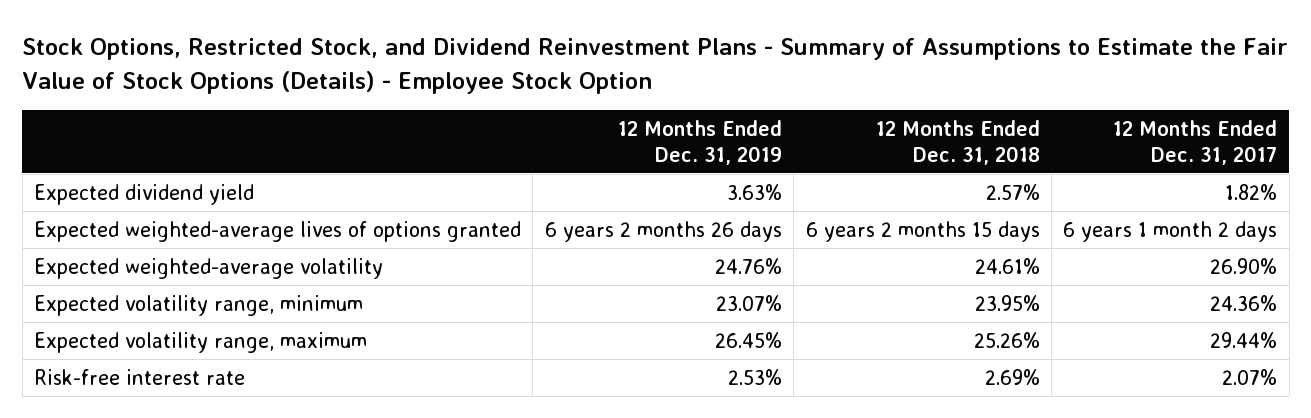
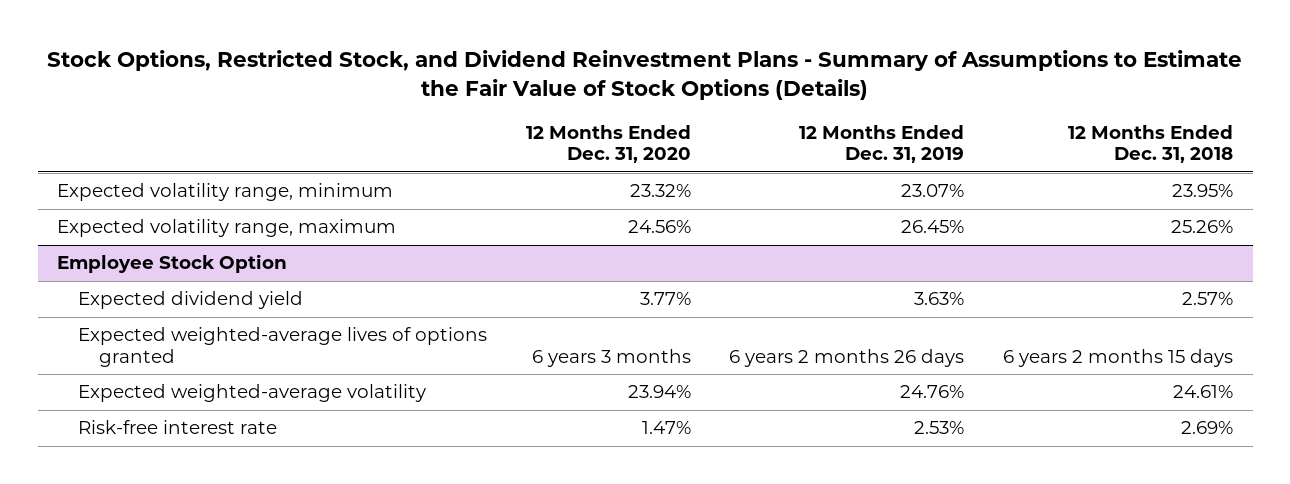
- Stock Options, Restricted Stock, and Dividend Reinvestment Plans - Summary of Assumptions to Estimate the Fair Value of Stock Options (Details) - Employee Stock Option
+ Stock Options, Restricted Stock, and Dividend Reinvestment Plans - Summary of Assumptions to Estimate the Fair Value of Stock Options (Details)
- | 12 Months Ended Dec. 31, 2019 | 12 Months Ended Dec. 31, 2018 | 12 Months Ended Dec. 31, 2017
+ | 12 Months Ended Dec. 31, 2020 | 12 Months Ended Dec. 31, 2019 | 12 Months Ended Dec. 31, 2018
moved up: Expected volatility range, minimum | 23.32% | 23.07% | 23.95%
moved up: Expected volatility range, maximum | 24.56% | 26.45% | 25.26%
+ Employee Stock Option

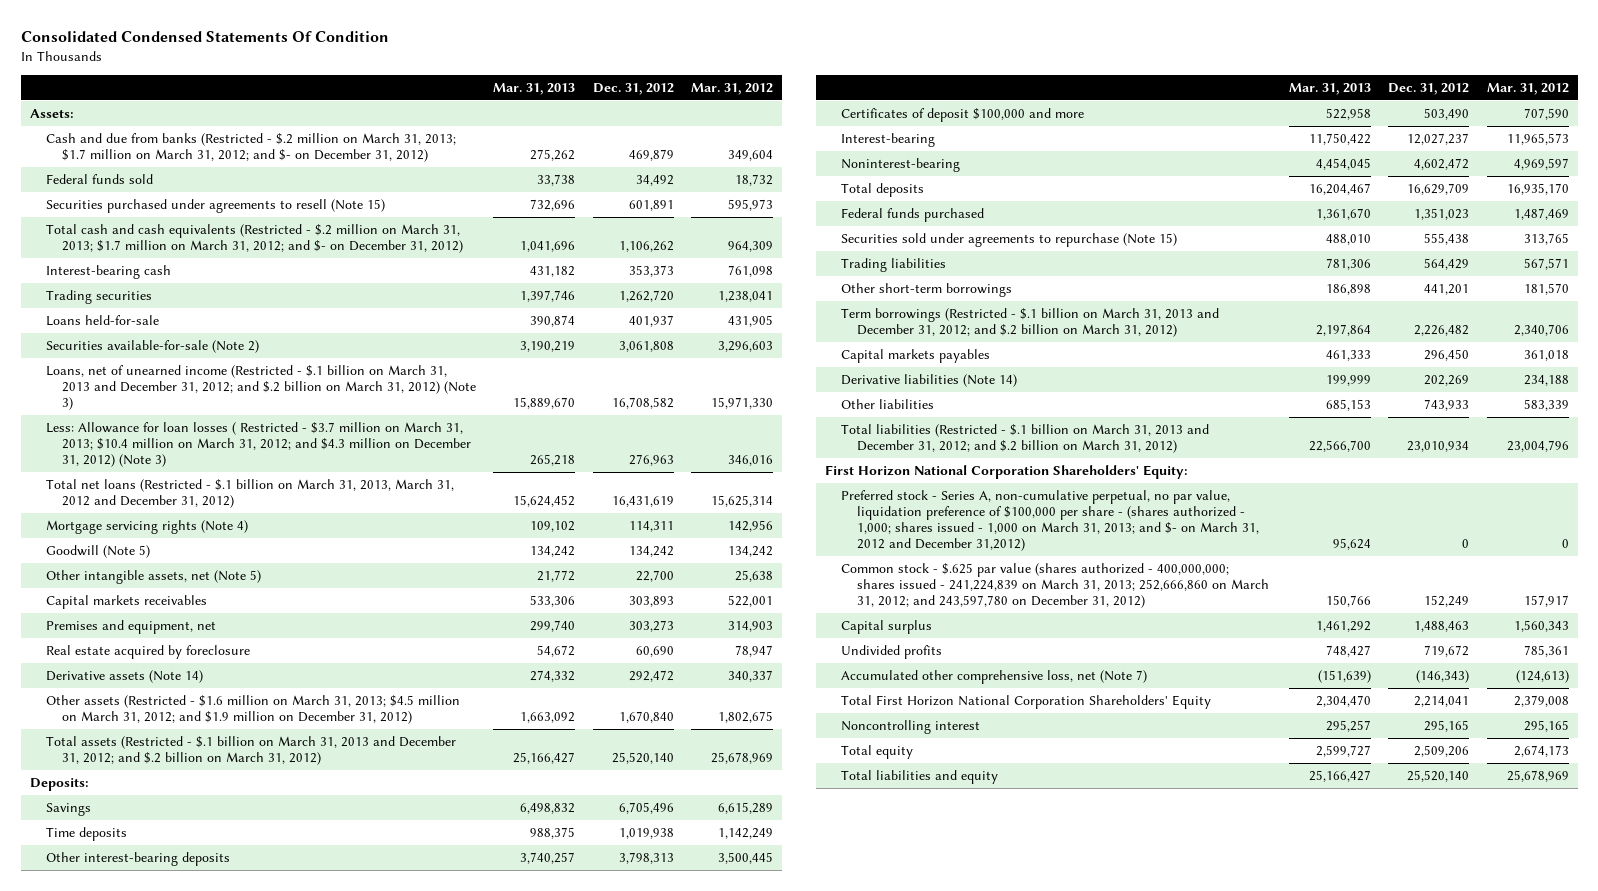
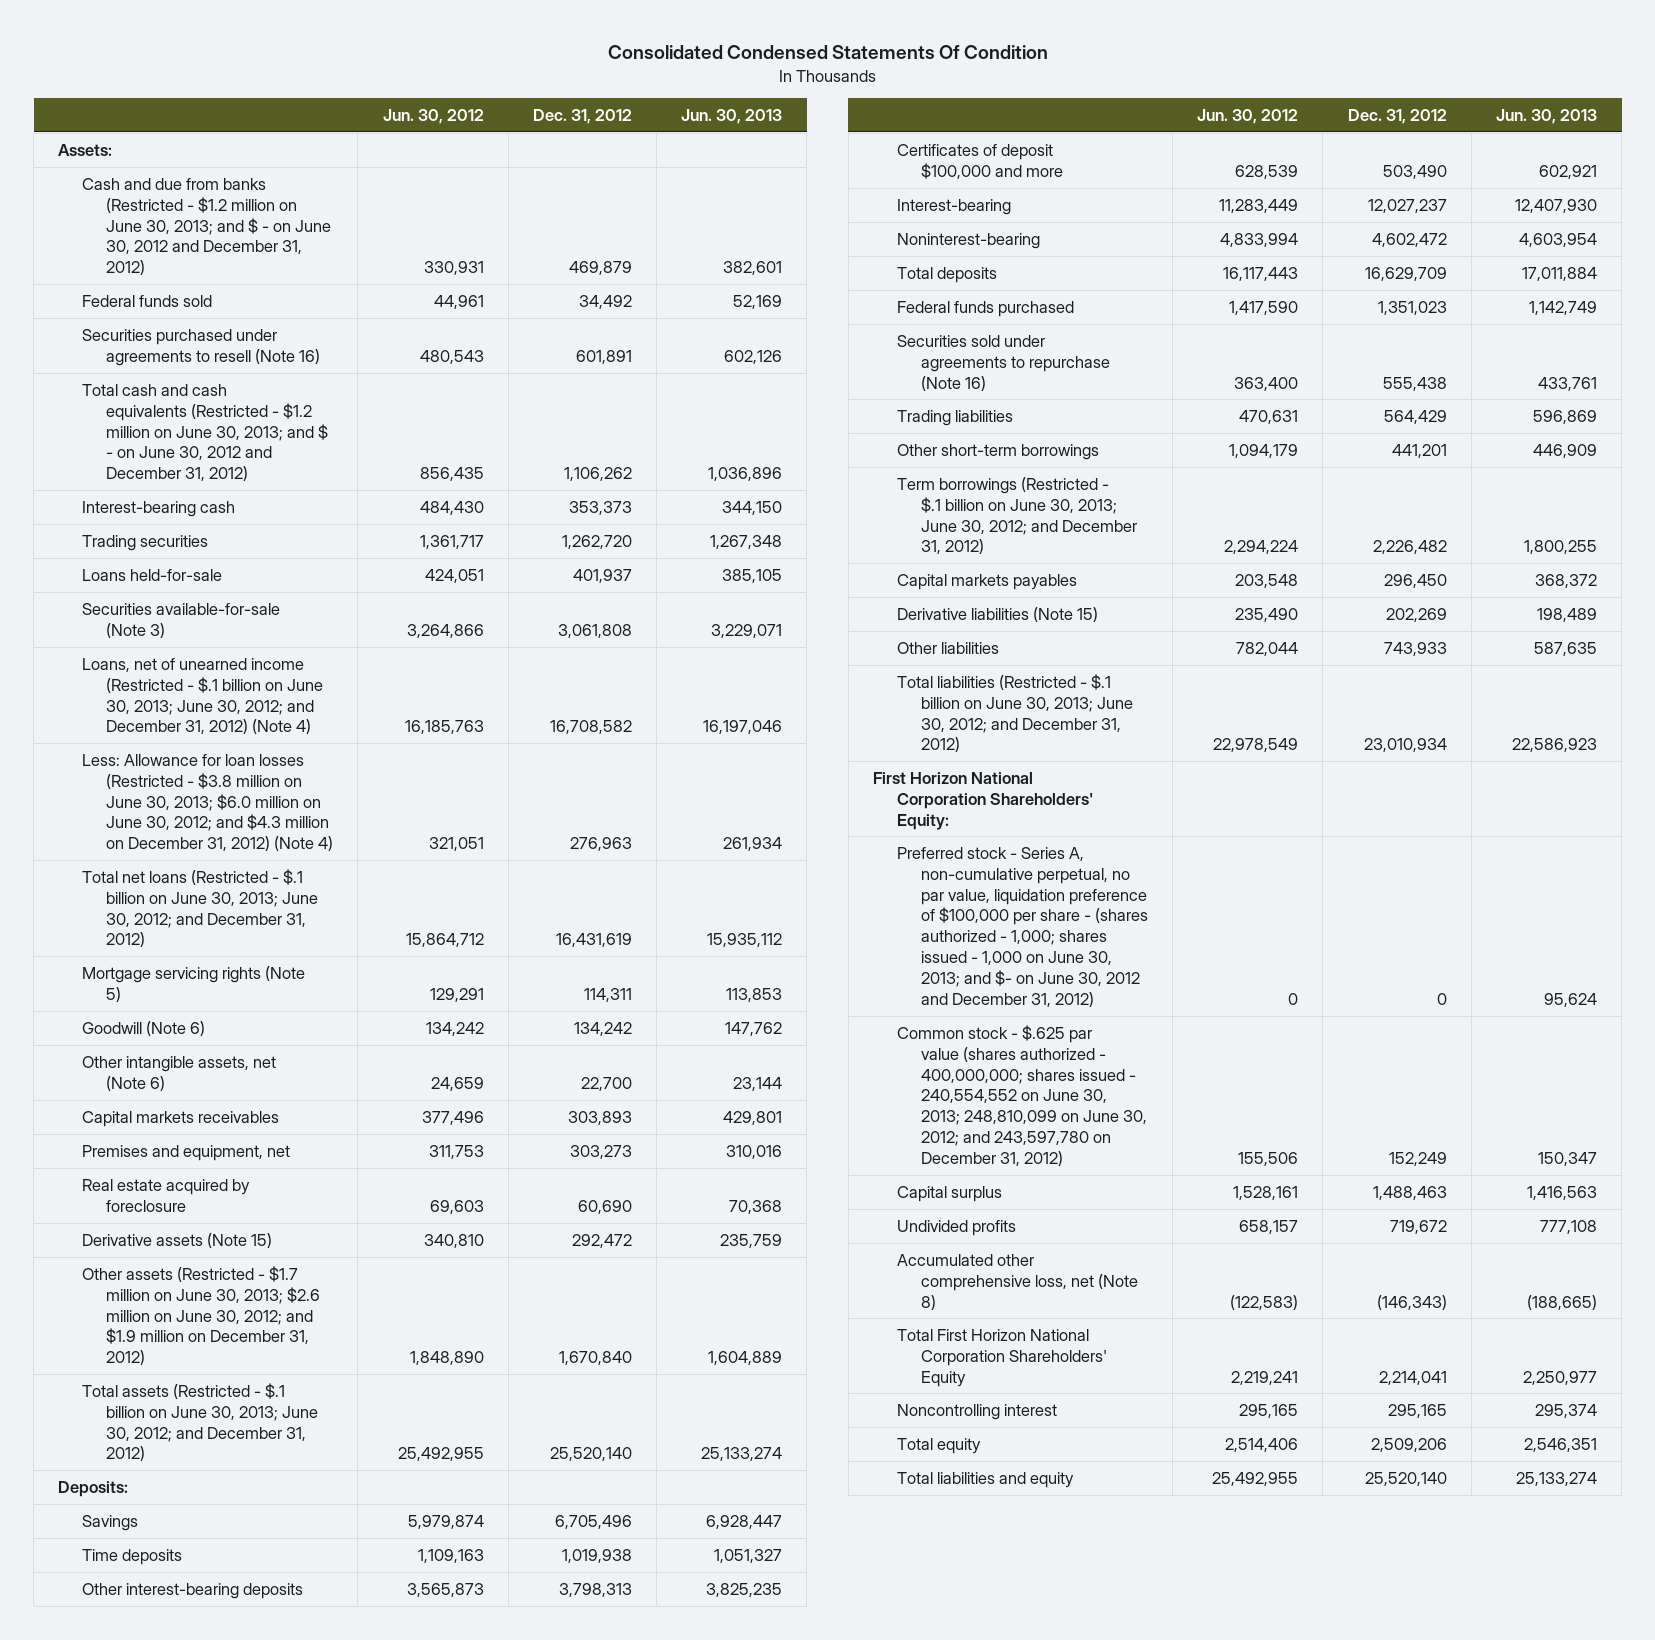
- | Mar. 31, 2013 | Dec. 31, 2012 | Mar. 31, 2012
+ | Jun. 30, 2012 | Dec. 31, 2012 | Jun. 30, 2013
- Cash and due from banks (Restricted - $.2 million on March 31, 2013; $1.7 million on March 31, 2012; and $- on December 31, 2012) | 275,262 | 469,879 | 349,604
+ Cash and due from banks (Restricted - $1.2 million on June 30, 2013; and $ - on June 30, 2012 and December 31, 2012) | 330,931 | 469,879 | 382,601
- Securities purchased under agreements to resell (Note 15) | 732,696 | 601,891 | 595,973
- Total cash and cash equivalents (Restricted - $.2 million on March 31, 2013; $1.7 million on March 31, 2012; and $- on December 31, 2012) | 1,041,696 | 1,106,262 | 964,309
+ Securities purchased under agreements to resell (Note 16) | 480,543 | 601,891 | 602,126
+ Total cash and cash equivalents (Restricted - $1.2 million on June 30, 2013; and $ - on June 30, 2012 and December 31, 2012) | 856,435 | 1,106,262 | 1,036,896
- Securities available-for-sale (Note 2) | 3,190,219 | 3,061,808 | 3,296,603
- Loans, net of unearned income (Restricted - $.1 billion on March 31, 2013 and December 31, 2012; and $.2 billion on March 31, 2012) (Note 3) | 15,889,670 | 16,708,582 | 15,971,330
- Less: Allowance for loan losses ( Restricted - $3.7 million on March 31, 2013; $10.4 million on March 31, 2012; and $4.3 million on December 31, 2012) (Note 3) | 265,218 | 276,963 | 346,016
- Total net loans (Restricted - $.1 billion on March 31, 2013, March 31, 2012 and December 31, 2012) | 15,624,452 | 16,431,619 | 15,625,314
- Mortgage servicing rights (Note 4) | 109,102 | 114,311 | 142,956
- Goodwill (Note 5) | 134,242 | 134,242 | 134,242
- Other intangible assets, net (Note 5) | 21,772 | 22,700 | 25,638
+ Securities available-for-sale (Note 3) | 3,264,866 | 3,061,808 | 3,229,071
+ Loans, net of unearned income (Restricted - $.1 billion on June 30, 2013; June 30, 2012; and December 31, 2012) (Note 4) | 16,185,763 | 16,708,582 | 16,197,046
+ Less: Allowance for loan losses (Restricted - $3.8 million on June 30, 2013; $6.0 million on June 30, 2012; and $4.3 million on December 31, 2012) (Note 4) | 321,051 | 276,963 | 261,934
+ Total net loans (Restricted - $.1 billion on June 30, 2013; June 30, 2012; and December 31, 2012) | 15,864,712 | 16,431,619 | 15,935,112
+ Mortgage servicing rights (Note 5) | 129,291 | 114,311 | 113,853
+ Goodwill (Note 6) | 134,242 | 134,242 | 147,762
+ Other intangible assets, net (Note 6) | 24,659 | 22,700 | 23,144
- Derivative assets (Note 14) | 274,332 | 292,472 | 340,337
- Other assets (Restricted - $1.6 million on March 31, 2013; $4.5 million on March 31, 2012; and $1.9 million on December 31, 2012) | 1,663,092 | 1,670,840 | 1,802,675
- Total assets (Restricted - $.1 billion on March 31, 2013 and December 31, 2012; and $.2 billion on March 31, 2012) | 25,166,427 | 25,520,140 | 25,678,969
+ Derivative assets (Note 15) | 340,810 | 292,472 | 235,759
+ Other assets (Restricted - $1.7 million on June 30, 2013; $2.6 million on June 30, 2012; and $1.9 million on December 31, 2012) | 1,848,890 | 1,670,840 | 1,604,889
+ Total assets (Restricted - $.1 billion on June 30, 2013; June 30, 2012; and December 31, 2012) | 25,492,955 | 25,520,140 | 25,133,274
- Securities sold under agreements to repurchase (Note 15) | 488,010 | 555,438 | 313,765
+ Securities sold under agreements to repurchase (Note 16) | 363,400 | 555,438 | 433,761
- Term borrowings (Restricted - $.1 billion on March 31, 2013 and December 31, 2012; and $.2 billion on March 31, 2012) | 2,197,864 | 2,226,482 | 2,340,706
+ Term borrowings (Restricted - $.1 billion on June 30, 2013; June 30, 2012; and December 31, 2012) | 2,294,224 | 2,226,482 | 1,800,255
- Derivative liabilities (Note 14) | 199,999 | 202,269 | 234,188
+ Derivative liabilities (Note 15) | 235,490 | 202,269 | 198,489
- Total liabilities (Restricted - $.1 billion on March 31, 2013 and December 31, 2012; and $.2 billion on March 31, 2012) | 22,566,700 | 23,010,934 | 23,004,796
+ Total liabilities (Restricted - $.1 billion on June 30, 2013; June 30, 2012; and December 31, 2012) | 22,978,549 | 23,010,934 | 22,586,923
- Preferred stock - Series A, non-cumulative perpetual, no par value, liquidation preference of $100,000 per share - (shares authorized - 1,000; shares issued - 1,000 on March 31, 2013; and $- on March 31, 2012 and December 31,2012) | 95,624 | 0 | 0
- Common stock - $.625 par value (shares authorized - 400,000,000; shares issued - 241,224,839 on March 31, 2013; 252,666,860 on March 31, 2012; and 243,597,780 on December 31, 2012) | 150,766 | 152,249 | 157,917
+ Preferred stock - Series A, non-cumulative perpetual, no par value, liquidation preference of $100,000 per share - (shares authorized - 1,000; shares issued - 1,000 on June 30, 2013; and $- on June 30, 2012 and December 31, 2012) | 0 | 0 | 95,624
+ Common stock - $.625 par value (shares authorized - 400,000,000; shares issued - 240,554,552 on June 30, 2013; 248,810,099 on June 30, 2012; and 243,597,780 on December 31, 2012) | 155,506 | 152,249 | 150,347
- Accumulated other comprehensive loss, net (Note 7) | (151,639) | (146,343) | (124,613)
+ Accumulated other comprehensive loss, net (Note 8) | (122,583) | (146,343) | (188,665)

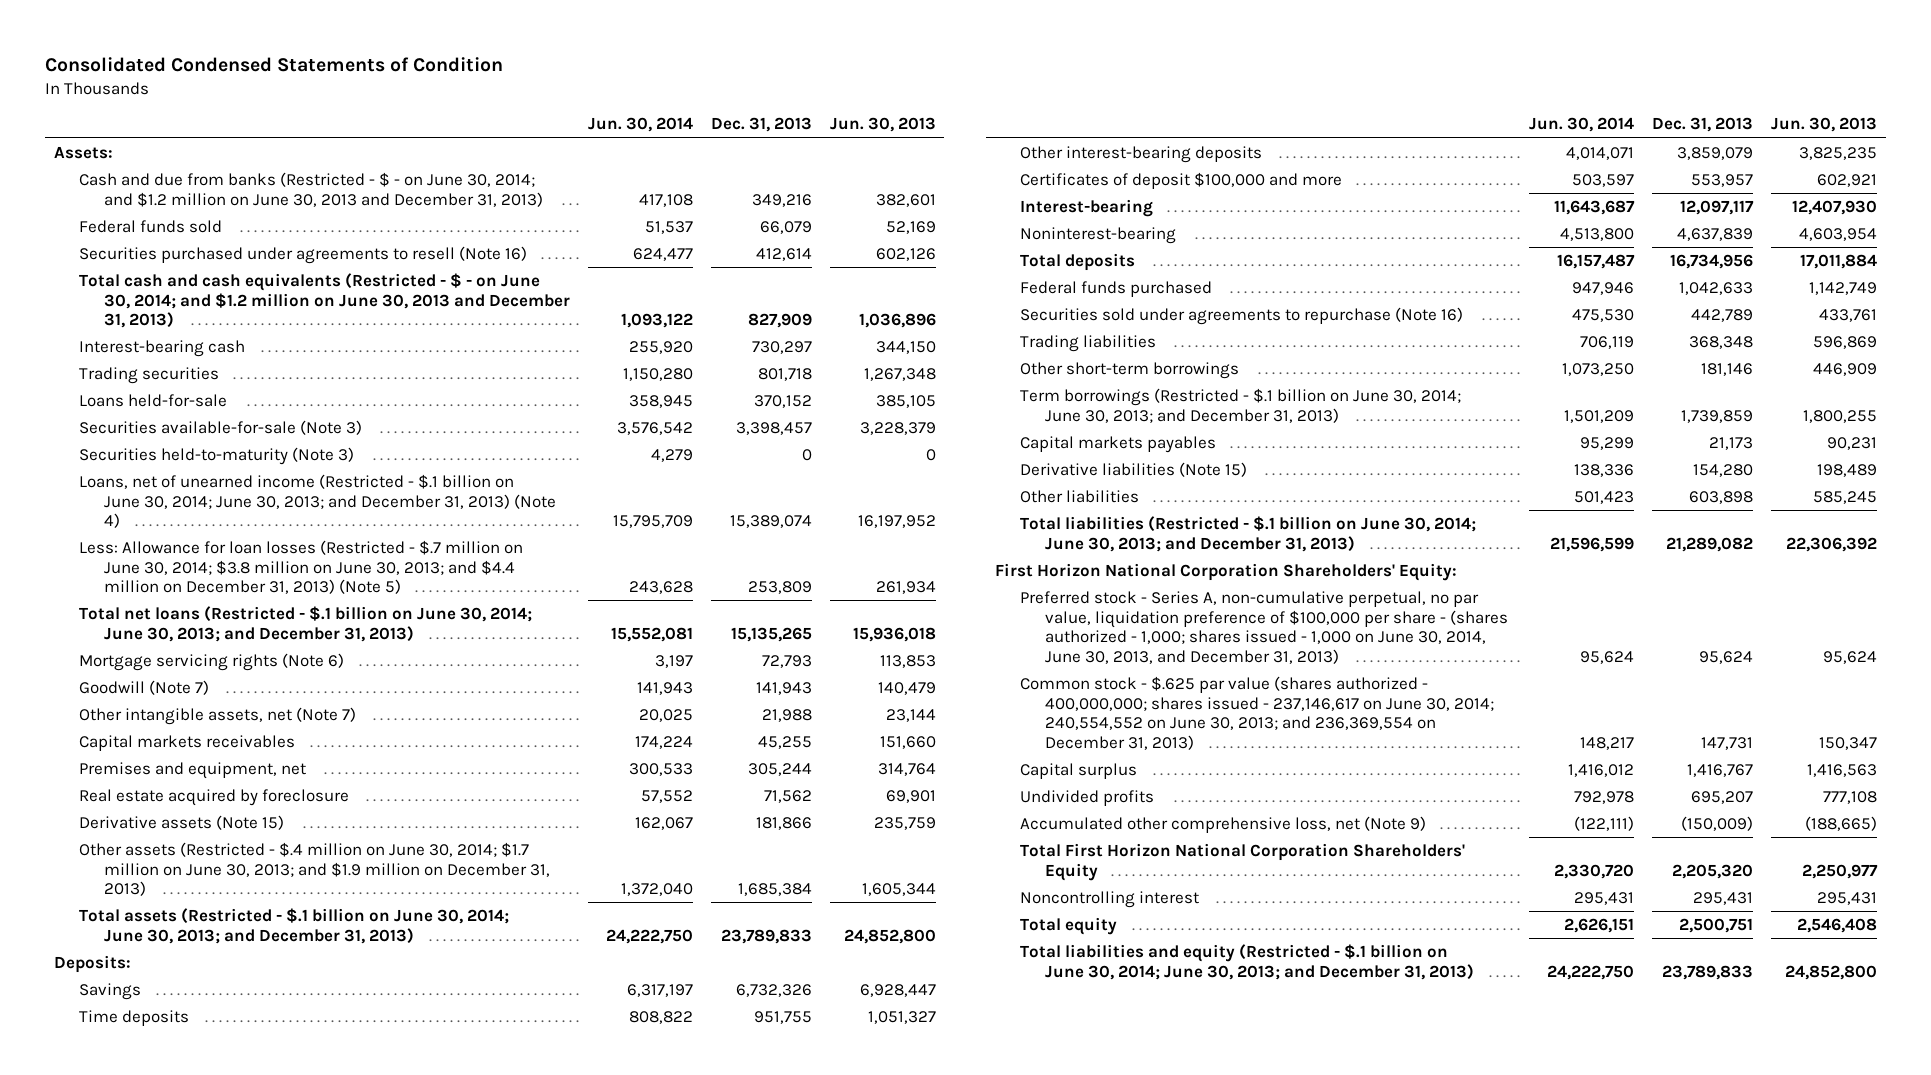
- Consolidated Condensed Statements Of Condition
+ Consolidated Condensed Statements of Condition
- | Jun. 30, 2012 | Dec. 31, 2012 | Jun. 30, 2013
+ | Jun. 30, 2014 | Dec. 31, 2013 | Jun. 30, 2013
- Cash and due from banks (Restricted - $1.2 million on June 30, 2013; and $ - on June 30, 2012 and December 31, 2012) | 330,931 | 469,879 | 382,601
+ Cash and due from banks (Restricted - $ - on June 30, 2014; and $1.2 million on June 30, 2013 and December 31, 2013) | 417,108 | 349,216 | 382,601
- Total cash and cash equivalents (Restricted - $1.2 million on June 30, 2013; and $ - on June 30, 2012 and December 31, 2012) | 856,435 | 1,106,262 | 1,036,896
+ Total cash and cash equivalents (Restricted - $ - on June 30, 2014; and $1.2 million on June 30, 2013 and December 31, 2013) | 1,093,122 | 827,909 | 1,036,896
- Securities available-for-sale (Note 3) | 3,264,866 | 3,061,808 | 3,229,071
- Loans, net of unearned income (Restricted - $.1 billion on June 30, 2013; June 30, 2012; and December 31, 2012) (Note 4) | 16,185,763 | 16,708,582 | 16,197,046
- Less: Allowance for loan losses (Restricted - $3.8 million on June 30, 2013; $6.0 million on June 30, 2012; and $4.3 million on December 31, 2012) (Note 4) | 321,051 | 276,963 | 261,934
- Total net loans (Restricted - $.1 billion on June 30, 2013; June 30, 2012; and December 31, 2012) | 15,864,712 | 16,431,619 | 15,935,112
- Mortgage servicing rights (Note 5) | 129,291 | 114,311 | 113,853
- Goodwill (Note 6) | 134,242 | 134,242 | 147,762
- Other intangible assets, net (Note 6) | 24,659 | 22,700 | 23,144
- Capital markets receivables | 377,496 | 303,893 | 429,801
- Premises and equipment, net | 311,753 | 303,273 | 310,016
- Real estate acquired by foreclosure | 69,603 | 60,690 | 70,368
+ Securities available-for-sale (Note 3) | 3,576,542 | 3,398,457 | 3,228,379
+ Securities held-to-maturity (Note 3) | 4,279 | 0 | 0
+ Loans, net of unearned income (Restricted - $.1 billion on June 30, 2014; June 30, 2013; and December 31, 2013) (Note 4) | 15,795,709 | 15,389,074 | 16,197,952
+ Less: Allowance for loan losses (Restricted - $.7 million on June 30, 2014; $3.8 million on June 30, 2013; and $4.4 million on December 31, 2013) (Note 5) | 243,628 | 253,809 | 261,934
+ Total net loans (Restricted - $.1 billion on June 30, 2014; June 30, 2013; and December 31, 2013) | 15,552,081 | 15,135,265 | 15,936,018
+ Mortgage servicing rights (Note 6) | 3,197 | 72,793 | 113,853
+ Goodwill (Note 7) | 141,943 | 141,943 | 140,479
+ Other intangible assets, net (Note 7) | 20,025 | 21,988 | 23,144
+ Capital markets receivables | 174,224 | 45,255 | 151,660
+ Premises and equipment, net | 300,533 | 305,244 | 314,764
+ Real estate acquired by foreclosure | 57,552 | 71,562 | 69,901
- Other assets (Restricted - $1.7 million on June 30, 2013; $2.6 million on June 30, 2012; and $1.9 million on December 31, 2012) | 1,848,890 | 1,670,840 | 1,604,889
- Total assets (Restricted - $.1 billion on June 30, 2013; June 30, 2012; and December 31, 2012) | 25,492,955 | 25,520,140 | 25,133,274
+ Other assets (Restricted - $.4 million on June 30, 2014; $1.7 million on June 30, 2013; and $1.9 million on December 31, 2013) | 1,372,040 | 1,685,384 | 1,605,344
+ Total assets (Restricted - $.1 billion on June 30, 2014; June 30, 2013; and December 31, 2013) | 24,222,750 | 23,789,833 | 24,852,800
- Term borrowings (Restricted - $.1 billion on June 30, 2013; June 30, 2012; and December 31, 2012) | 2,294,224 | 2,226,482 | 1,800,255
- Capital markets payables | 203,548 | 296,450 | 368,372
+ Term borrowings (Restricted - $.1 billion on June 30, 2014; June 30, 2013; and December 31, 2013) | 1,501,209 | 1,739,859 | 1,800,255
+ Capital markets payables | 95,299 | 21,173 | 90,231
- Other liabilities | 782,044 | 743,933 | 587,635
- Total liabilities (Restricted - $.1 billion on June 30, 2013; June 30, 2012; and December 31, 2012) | 22,978,549 | 23,010,934 | 22,586,923
+ Other liabilities | 501,423 | 603,898 | 585,245
+ Total liabilities (Restricted - $.1 billion on June 30, 2014; June 30, 2013; and December 31, 2013) | 21,596,599 | 21,289,082 | 22,306,392
- Preferred stock - Series A, non-cumulative perpetual, no par value, liquidation preference of $100,000 per share - (shares authorized - 1,000; shares issued - 1,000 on June 30, 2013; and $- on June 30, 2012 and December 31, 2012) | 0 | 0 | 95,624
- Common stock - $.625 par value (shares authorized - 400,000,000; shares issued - 240,554,552 on June 30, 2013; 248,810,099 on June 30, 2012; and 243,597,780 on December 31, 2012) | 155,506 | 152,249 | 150,347
+ Preferred stock - Series A, non-cumulative perpetual, no par value, liquidation preference of $100,000 per share - (shares authorized - 1,000; shares issued - 1,000 on June 30, 2014, June 30, 2013, and December 31, 2013) | 95,624 | 95,624 | 95,624
+ Common stock - $.625 par value (shares authorized - 400,000,000; shares issued - 237,146,617 on June 30, 2014; 240,554,552 on June 30, 2013; and 236,369,554 on December 31, 2013) | 148,217 | 147,731 | 150,347
- Accumulated other comprehensive loss, net (Note 8) | (122,583) | (146,343) | (188,665)
+ Accumulated other comprehensive loss, net (Note 9) | (122,111) | (150,009) | (188,665)
- Noncontrolling interest | 295,165 | 295,165 | 295,374
- Total equity | 2,514,406 | 2,509,206 | 2,546,351
- Total liabilities and equity | 25,492,955 | 25,520,140 | 25,133,274
+ Noncontrolling interest | 295,431 | 295,431 | 295,431
+ Total equity | 2,626,151 | 2,500,751 | 2,546,408
+ Total liabilities and equity (Restricted - $.1 billion on June 30, 2014; June 30, 2013; and December 31, 2013) | 24,222,750 | 23,789,833 | 24,852,800

